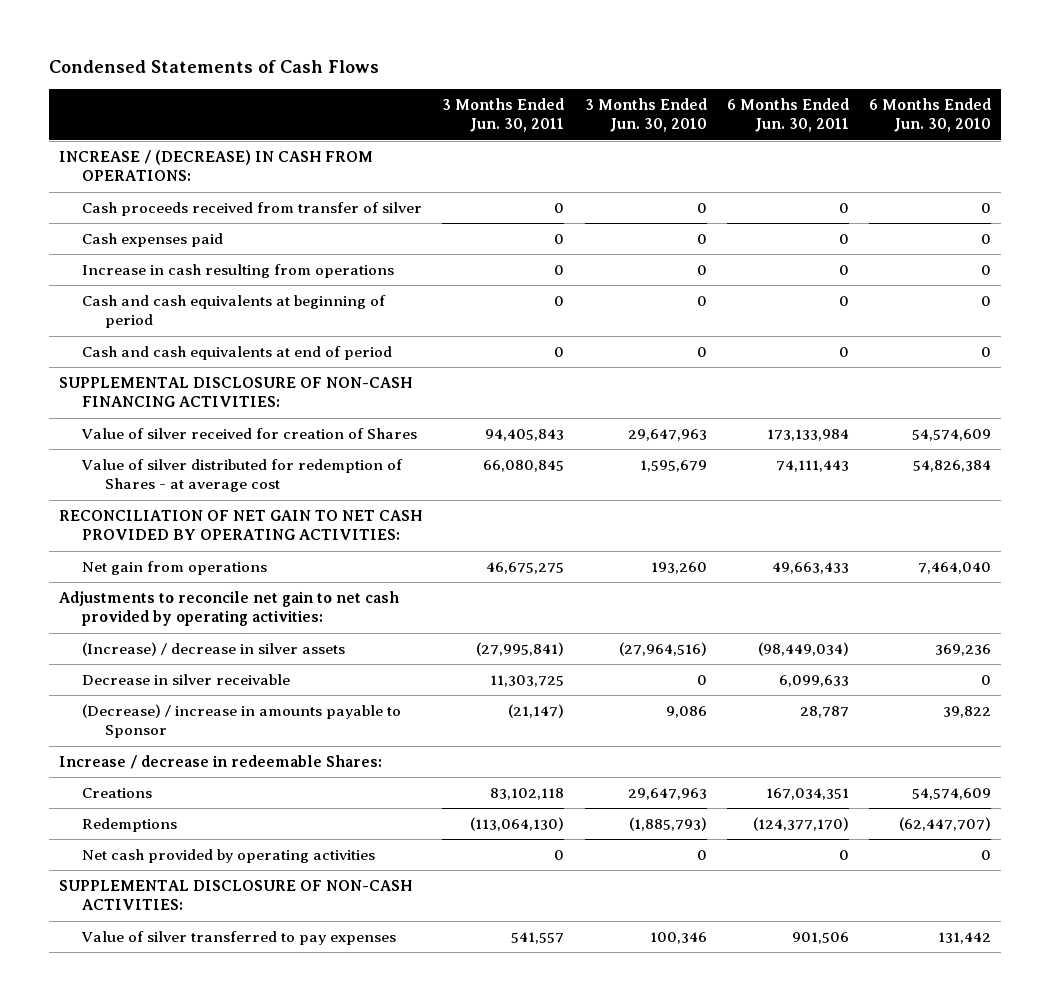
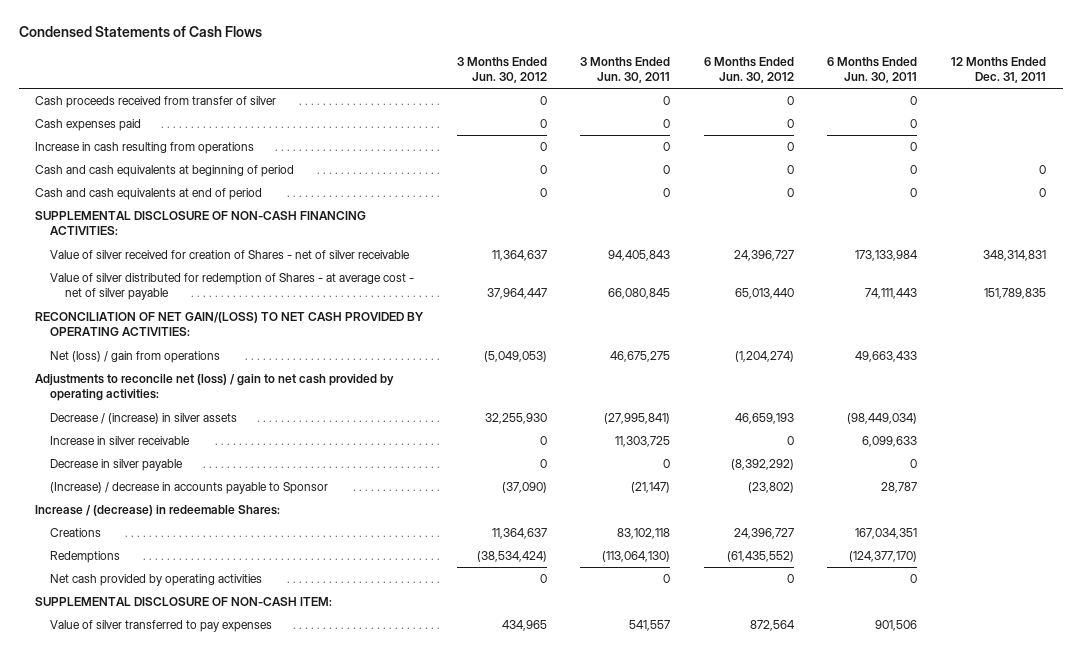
- | 3 Months Ended Jun. 30, 2011 | 3 Months Ended Jun. 30, 2010 | 6 Months Ended Jun. 30, 2011 | 6 Months Ended Jun. 30, 2010
+ | 3 Months Ended Jun. 30, 2012 | 3 Months Ended Jun. 30, 2011 | 6 Months Ended Jun. 30, 2012 | 6 Months Ended Jun. 30, 2011 | 12 Months Ended Dec. 31, 2011
- INCREASE / (DECREASE) IN CASH FROM OPERATIONS:
- Value of silver received for creation of Shares | 94,405,843 | 29,647,963 | 173,133,984 | 54,574,609
- Value of silver distributed for redemption of Shares - at average cost | 66,080,845 | 1,595,679 | 74,111,443 | 54,826,384
- RECONCILIATION OF NET GAIN TO NET CASH PROVIDED BY OPERATING ACTIVITIES:
- Net gain from operations | 46,675,275 | 193,260 | 49,663,433 | 7,464,040
- Adjustments to reconcile net gain to net cash provided by operating activities:
- (Increase) / decrease in silver assets | (27,995,841) | (27,964,516) | (98,449,034) | 369,236
- Decrease in silver receivable | 11,303,725 | 0 | 6,099,633 | 0
- (Decrease) / increase in amounts payable to Sponsor | (21,147) | 9,086 | 28,787 | 39,822
- Increase / decrease in redeemable Shares:
+ Value of silver received for creation of Shares - net of silver receivable | 11,364,637 | 94,405,843 | 24,396,727 | 173,133,984 | 348,314,831
+ Value of silver distributed for redemption of Shares - at average cost - net of silver payable | 37,964,447 | 66,080,845 | 65,013,440 | 74,111,443 | 151,789,835
+ RECONCILIATION OF NET GAIN/(LOSS) TO NET CASH PROVIDED BY OPERATING ACTIVITIES:
+ Net (loss) / gain from operations | (5,049,053) | 46,675,275 | (1,204,274) | 49,663,433 |
+ Adjustments to reconcile net (loss) / gain to net cash provided by operating activities:
+ Decrease / (increase) in silver assets | 32,255,930 | (27,995,841) | 46,659,193 | (98,449,034) |
+ Increase in silver receivable | 0 | 11,303,725 | 0 | 6,099,633 |
+ Decrease in silver payable | 0 | 0 | (8,392,292) | 0 |
+ (Increase) / decrease in accounts payable to Sponsor | (37,090) | (21,147) | (23,802) | 28,787 |
+ Increase / (decrease) in redeemable Shares:
- SUPPLEMENTAL DISCLOSURE OF NON-CASH ACTIVITIES:
+ SUPPLEMENTAL DISCLOSURE OF NON-CASH ITEM:

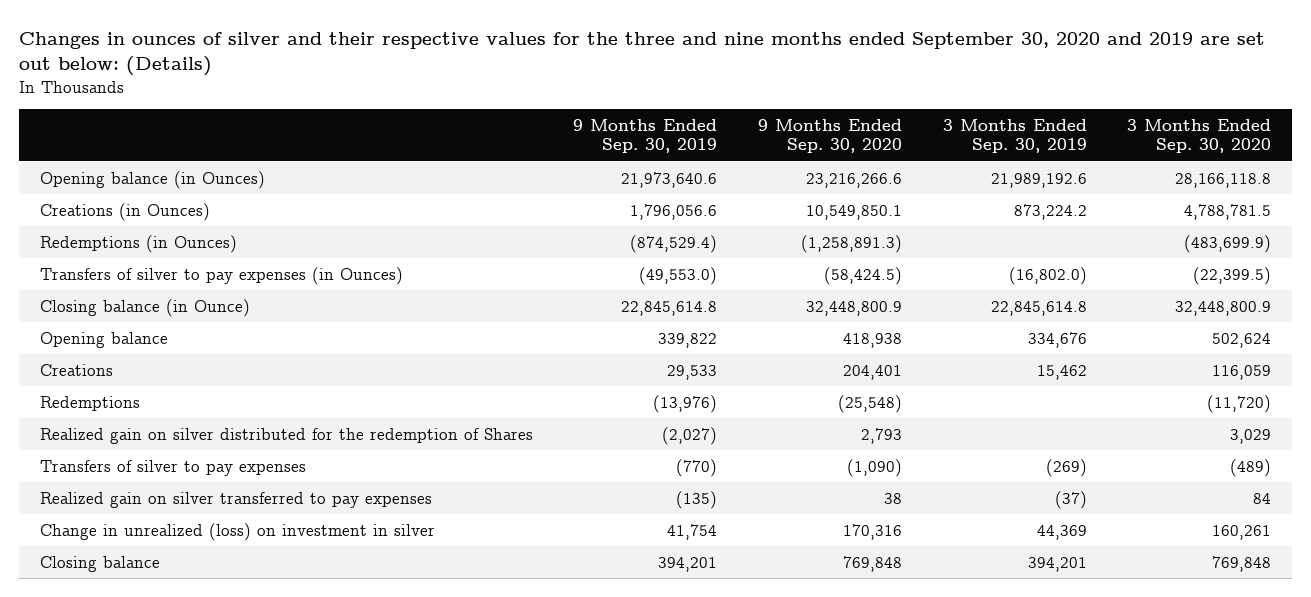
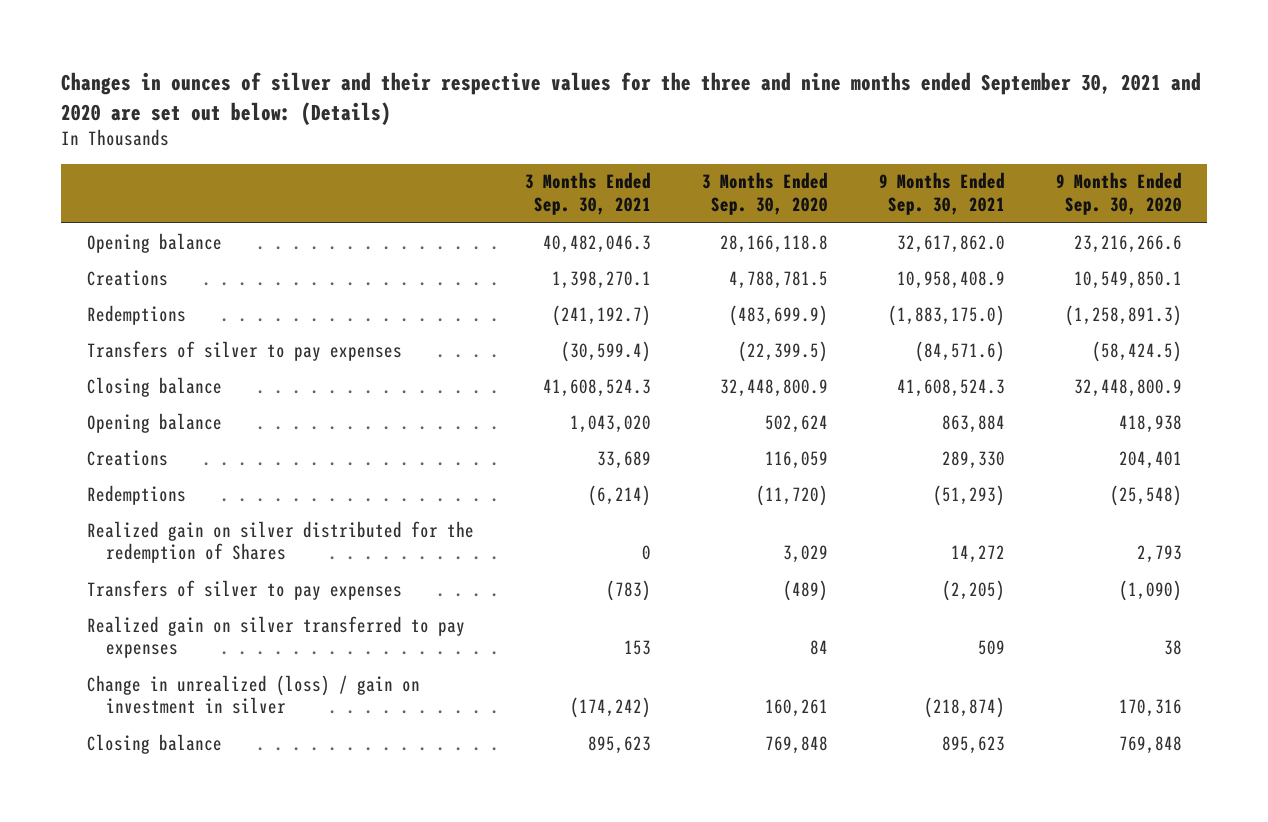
- Changes in ounces of silver and their respective values for the three and nine months ended September 30, 2020 and 2019 are set out below: (Details)
+ Changes in ounces of silver and their respective values for the three and nine months ended September 30, 2021 and 2020 are set out below: (Details)
- | 9 Months Ended Sep. 30, 2019 | 9 Months Ended Sep. 30, 2020 | 3 Months Ended Sep. 30, 2019 | 3 Months Ended Sep. 30, 2020
+ | 3 Months Ended Sep. 30, 2021 | 3 Months Ended Sep. 30, 2020 | 9 Months Ended Sep. 30, 2021 | 9 Months Ended Sep. 30, 2020
- Opening balance (in Ounces) | 21,973,640.6 | 23,216,266.6 | 21,989,192.6 | 28,166,118.8
- Creations (in Ounces) | 1,796,056.6 | 10,549,850.1 | 873,224.2 | 4,788,781.5
- Redemptions (in Ounces) | (874,529.4) | (1,258,891.3) | | (483,699.9)
- Transfers of silver to pay expenses (in Ounces) | (49,553.0) | (58,424.5) | (16,802.0) | (22,399.5)
- Closing balance (in Ounce) | 22,845,614.8 | 32,448,800.9 | 22,845,614.8 | 32,448,800.9
+ Opening balance | 40,482,046.3 | 28,166,118.8 | 32,617,862.0 | 23,216,266.6
+ Creations | 1,398,270.1 | 4,788,781.5 | 10,958,408.9 | 10,549,850.1
+ Redemptions | (241,192.7) | (483,699.9) | (1,883,175.0) | (1,258,891.3)
+ Transfers of silver to pay expenses | (30,599.4) | (22,399.5) | (84,571.6) | (58,424.5)
+ Closing balance | 41,608,524.3 | 32,448,800.9 | 41,608,524.3 | 32,448,800.9
- Change in unrealized (loss) on investment in silver | 41,754 | 170,316 | 44,369 | 160,261
+ Change in unrealized (loss) / gain on investment in silver | (174,242) | 160,261 | (218,874) | 170,316

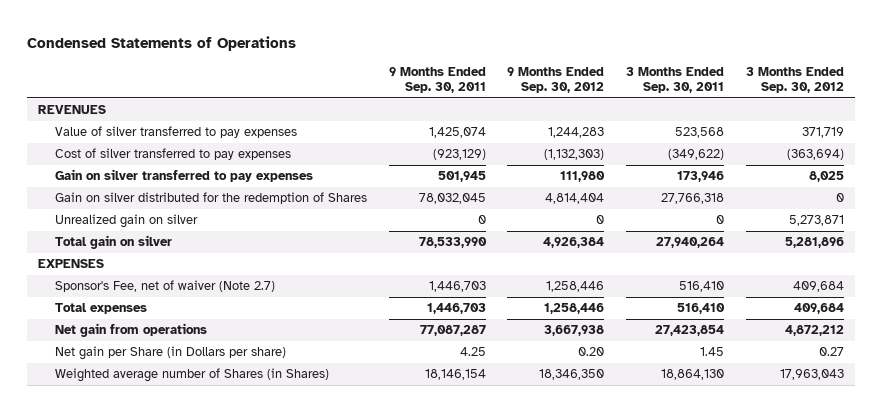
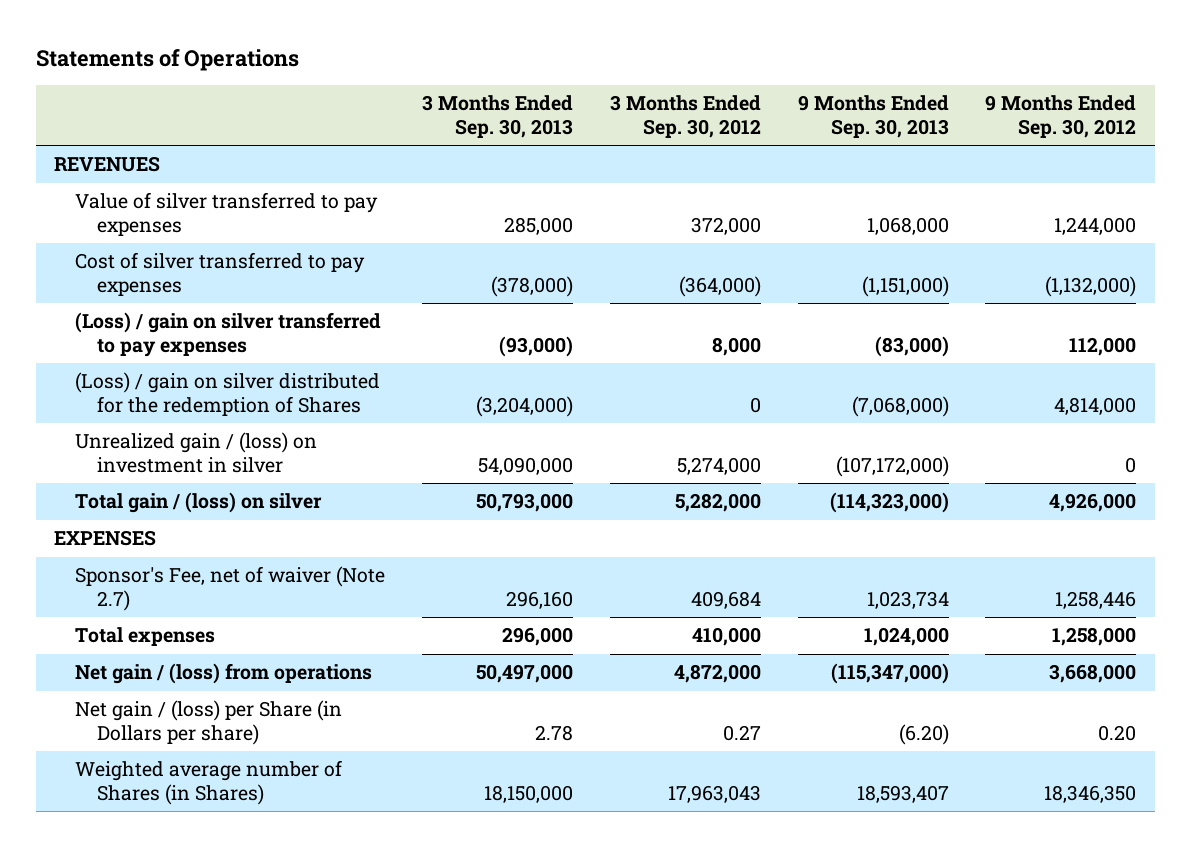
- Condensed Statements of Operations
+ Statements of Operations
- | 9 Months Ended Sep. 30, 2011 | 9 Months Ended Sep. 30, 2012 | 3 Months Ended Sep. 30, 2011 | 3 Months Ended Sep. 30, 2012
+ | 3 Months Ended Sep. 30, 2013 | 3 Months Ended Sep. 30, 2012 | 9 Months Ended Sep. 30, 2013 | 9 Months Ended Sep. 30, 2012
- Value of silver transferred to pay expenses | 1,425,074 | 1,244,283 | 523,568 | 371,719
- Cost of silver transferred to pay expenses | (923,129) | (1,132,303) | (349,622) | (363,694)
- Gain on silver transferred to pay expenses | 501,945 | 111,980 | 173,946 | 8,025
- Gain on silver distributed for the redemption of Shares | 78,032,045 | 4,814,404 | 27,766,318 | 0
- Unrealized gain on silver | 0 | 0 | 0 | 5,273,871
- Total gain on silver | 78,533,990 | 4,926,384 | 27,940,264 | 5,281,896
+ Value of silver transferred to pay expenses | 285,000 | 372,000 | 1,068,000 | 1,244,000
+ Cost of silver transferred to pay expenses | (378,000) | (364,000) | (1,151,000) | (1,132,000)
+ (Loss) / gain on silver transferred to pay expenses | (93,000) | 8,000 | (83,000) | 112,000
+ (Loss) / gain on silver distributed for the redemption of Shares | (3,204,000) | 0 | (7,068,000) | 4,814,000
+ Unrealized gain / (loss) on investment in silver | 54,090,000 | 5,274,000 | (107,172,000) | 0
+ Total gain / (loss) on silver | 50,793,000 | 5,282,000 | (114,323,000) | 4,926,000
- Total expenses | 1,446,703 | 1,258,446 | 516,410 | 409,684
- Net gain from operations | 77,087,287 | 3,667,938 | 27,423,854 | 4,872,212
- Net gain per Share (in Dollars per share) | 4.25 | 0.20 | 1.45 | 0.27
+ Total expenses | 296,000 | 410,000 | 1,024,000 | 1,258,000
+ Net gain / (loss) from operations | 50,497,000 | 4,872,000 | (115,347,000) | 3,668,000
+ Net gain / (loss) per Share (in Dollars per share) | 2.78 | 0.27 | (6.20) | 0.20

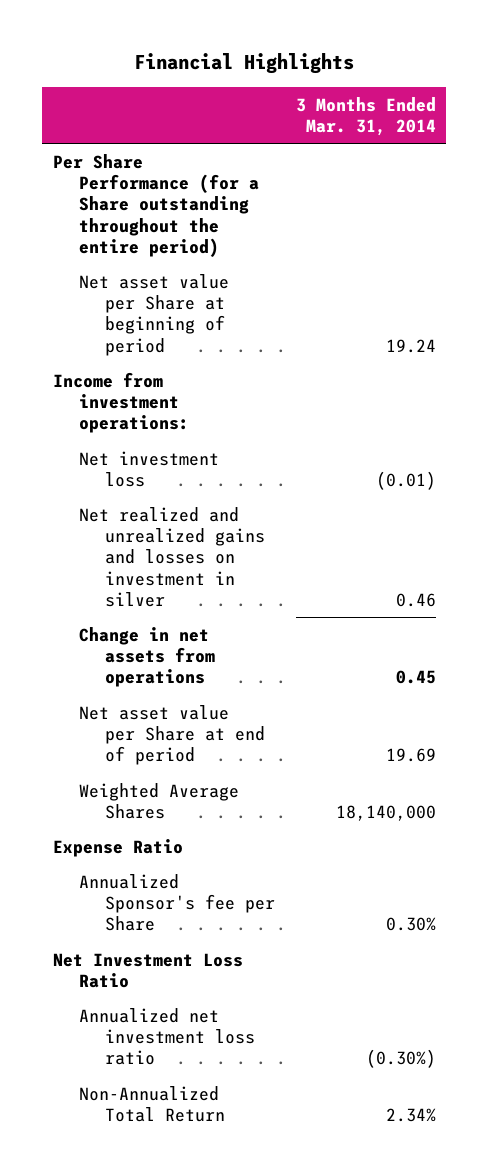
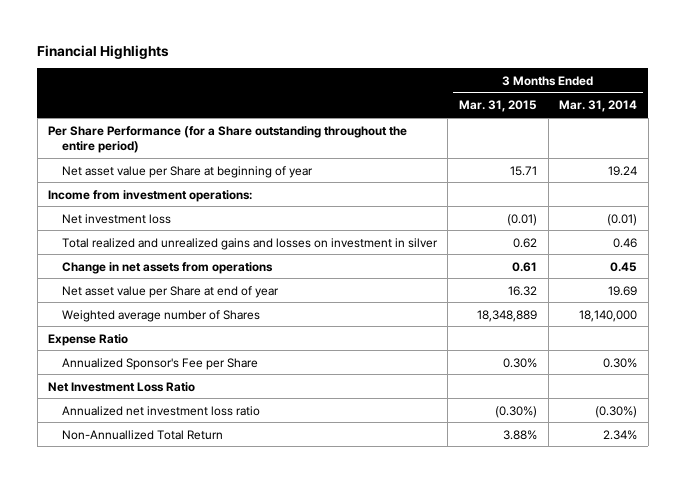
- | 3 Months Ended Mar. 31, 2014
+ | 3 Months Ended Mar. 31, 2015 | 3 Months Ended Mar. 31, 2014
- Net asset value per Share at beginning of period | 19.24
+ Net asset value per Share at beginning of year | 15.71 | 19.24
- Net realized and unrealized gains and losses on investment in silver | 0.46
+ Total realized and unrealized gains and losses on investment in silver | 0.62 | 0.46
- Net asset value per Share at end of period | 19.69
- Weighted Average Shares | 18,140,000
+ Net asset value per Share at end of year | 16.32 | 19.69
+ Weighted average number of Shares | 18,348,889 | 18,140,000
- Annualized Sponsor's fee per Share | 0.30%
+ Annualized Sponsor's Fee per Share | 0.30% | 0.30%
- Non-Annualized Total Return | 2.34%
+ Non-Annuallized Total Return | 3.88% | 2.34%

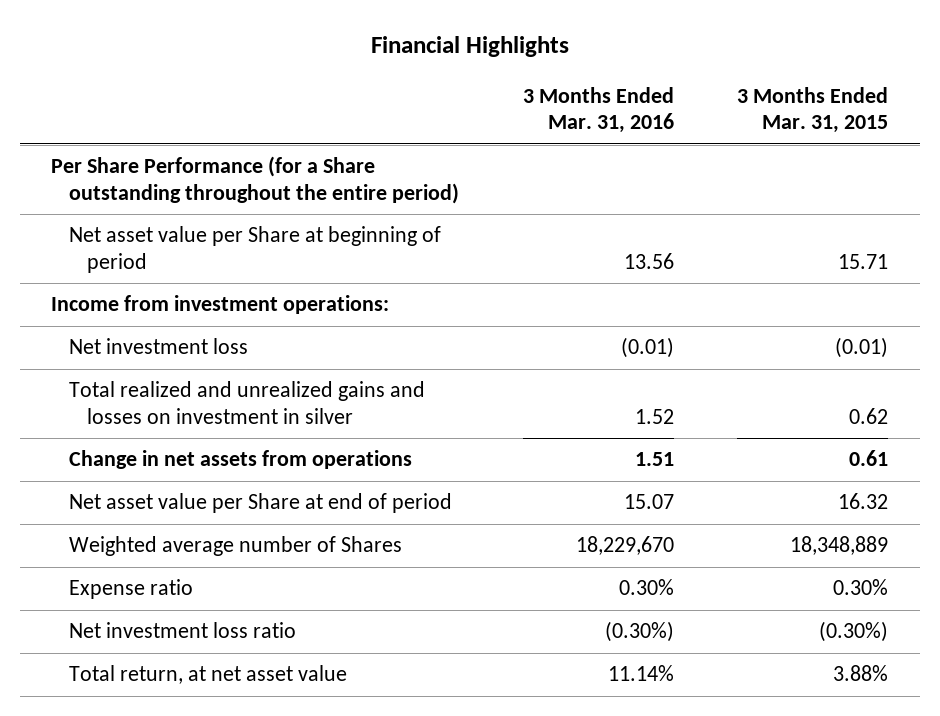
- | 3 Months Ended Mar. 31, 2015 | 3 Months Ended Mar. 31, 2014
+ | 3 Months Ended Mar. 31, 2016 | 3 Months Ended Mar. 31, 2015
- Net asset value per Share at beginning of year | 15.71 | 19.24
+ Net asset value per Share at beginning of period | 13.56 | 15.71
- Net asset value per Share at end of year | 16.32 | 19.69
+ Net asset value per Share at end of period | 15.07 | 16.32
- Expense Ratio
- Annualized Sponsor's Fee per Share | 0.30% | 0.30%
- Net Investment Loss Ratio
- Annualized net investment loss ratio | (0.30%) | (0.30%)
- Non-Annuallized Total Return | 3.88% | 2.34%
+ Expense ratio | 0.30% | 0.30%
+ Net investment loss ratio | (0.30%) | (0.30%)
+ Total return, at net asset value | 11.14% | 3.88%

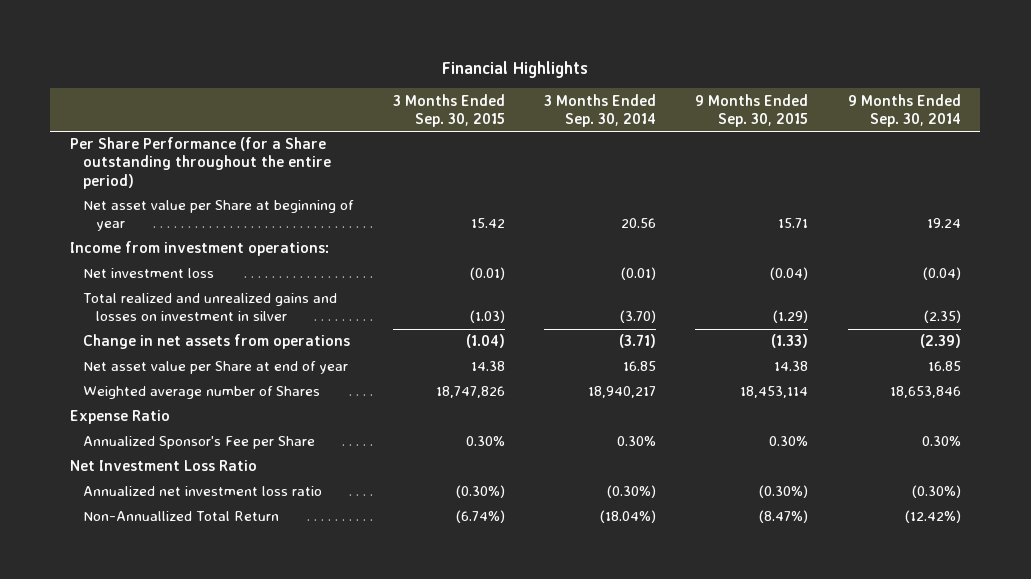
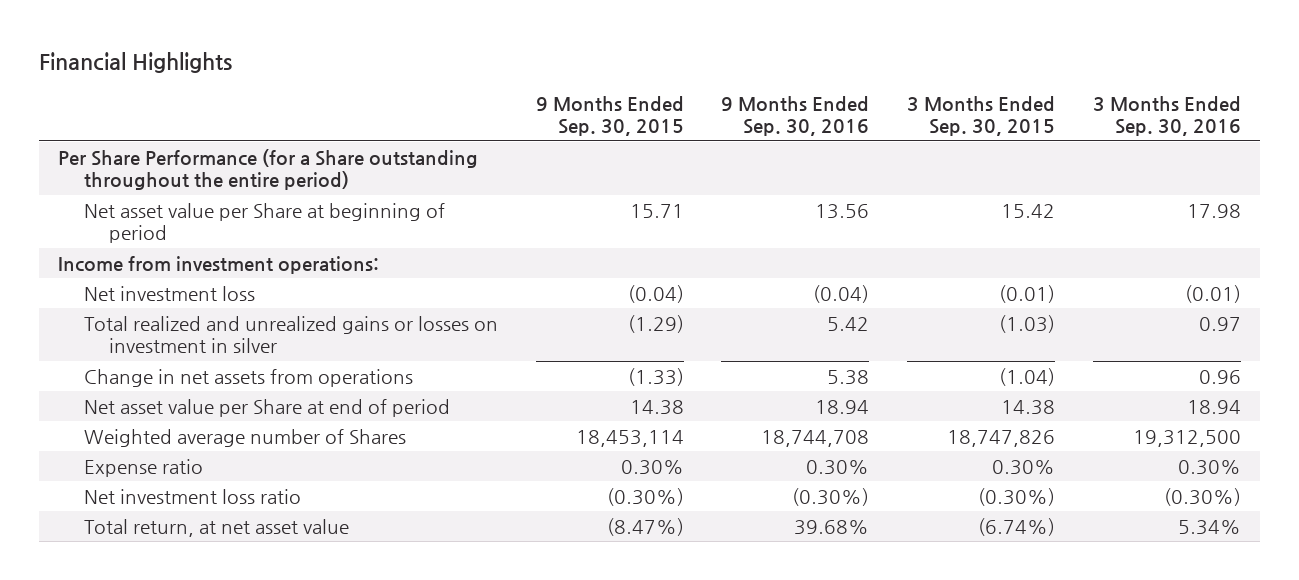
- | 3 Months Ended Sep. 30, 2015 | 3 Months Ended Sep. 30, 2014 | 9 Months Ended Sep. 30, 2015 | 9 Months Ended Sep. 30, 2014
+ | 9 Months Ended Sep. 30, 2015 | 9 Months Ended Sep. 30, 2016 | 3 Months Ended Sep. 30, 2015 | 3 Months Ended Sep. 30, 2016
- Net asset value per Share at beginning of year | 15.42 | 20.56 | 15.71 | 19.24
+ Net asset value per Share at beginning of period | 15.71 | 13.56 | 15.42 | 17.98
- Total realized and unrealized gains and losses on investment in silver | (1.03) | (3.70) | (1.29) | (2.35)
+ Total realized and unrealized gains or losses on investment in silver | (1.29) | 5.42 | (1.03) | 0.97
- Net asset value per Share at end of year | 14.38 | 16.85 | 14.38 | 16.85
+ Net asset value per Share at end of period | 14.38 | 18.94 | 14.38 | 18.94
- Expense Ratio
- Annualized Sponsor's Fee per Share | 0.30% | 0.30% | 0.30% | 0.30%
- Net Investment Loss Ratio
- Annualized net investment loss ratio | (0.30%) | (0.30%) | (0.30%) | (0.30%)
- Non-Annuallized Total Return | (6.74%) | (18.04%) | (8.47%) | (12.42%)
+ Expense ratio | 0.30% | 0.30% | 0.30% | 0.30%
+ Net investment loss ratio | (0.30%) | (0.30%) | (0.30%) | (0.30%)
+ Total return, at net asset value | (8.47%) | 39.68% | (6.74%) | 5.34%

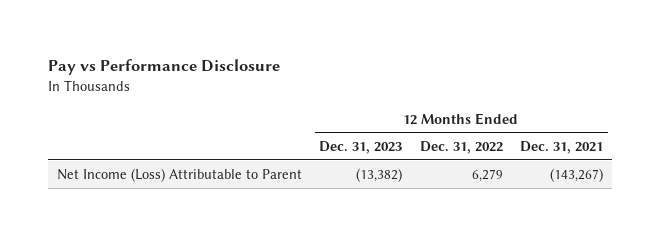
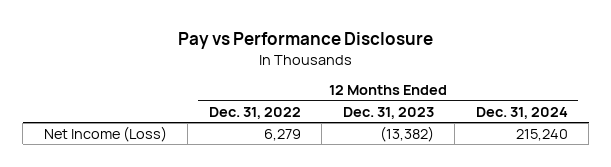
- | 12 Months Ended Dec. 31, 2023 | 12 Months Ended Dec. 31, 2022 | 12 Months Ended Dec. 31, 2021
+ | 12 Months Ended Dec. 31, 2022 | 12 Months Ended Dec. 31, 2023 | 12 Months Ended Dec. 31, 2024
- Net Income (Loss) Attributable to Parent | (13,382) | 6,279 | (143,267)
+ Net Income (Loss) | 6,279 | (13,382) | 215,240

